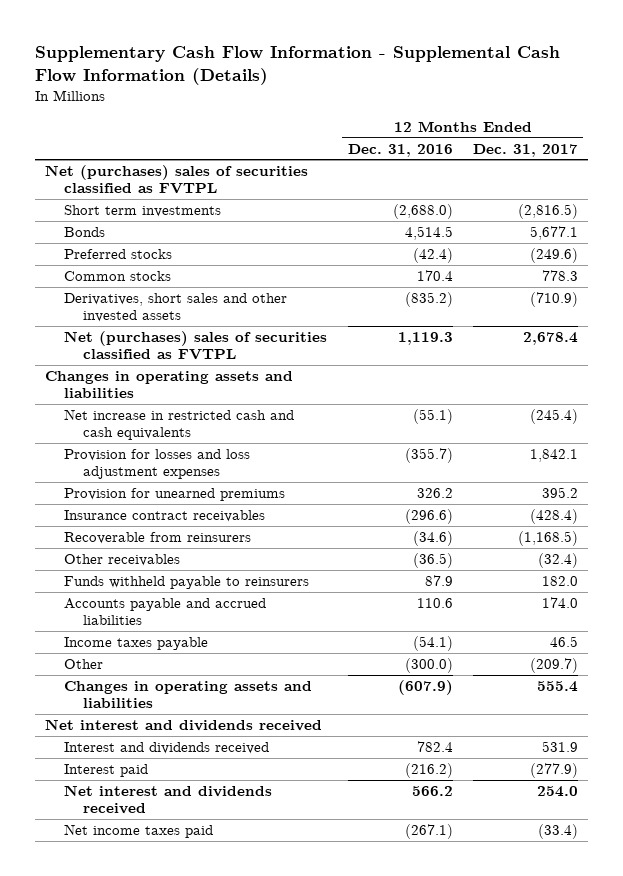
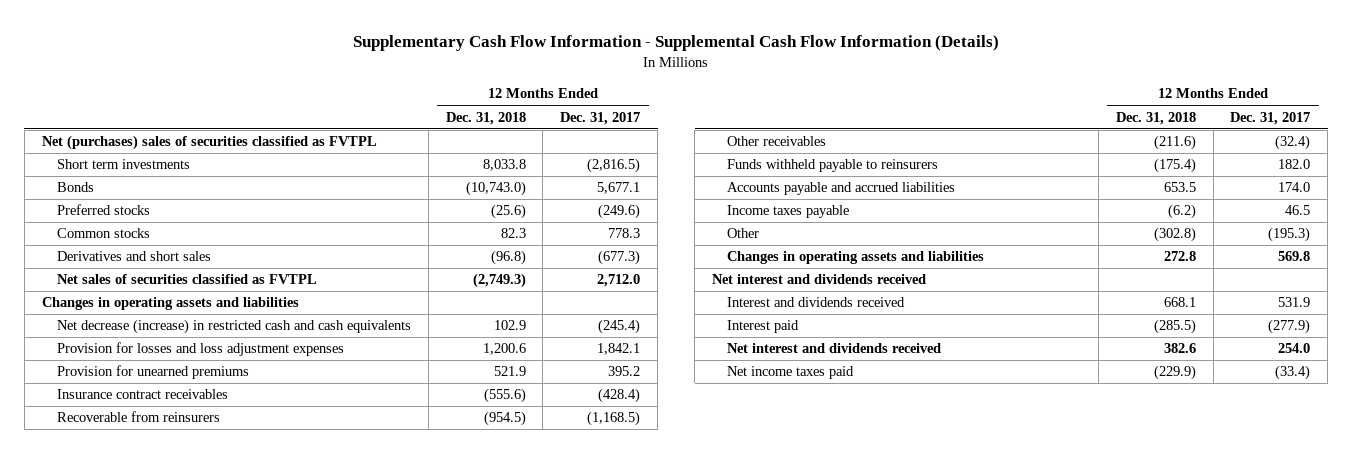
- | 12 Months Ended Dec. 31, 2016 | 12 Months Ended Dec. 31, 2017
+ | 12 Months Ended Dec. 31, 2018 | 12 Months Ended Dec. 31, 2017
- Derivatives, short sales and other invested assets | (835.2) | (710.9)
- Net (purchases) sales of securities classified as FVTPL | 1,119.3 | 2,678.4
+ Derivatives and short sales | (96.8) | (677.3)
+ Net sales of securities classified as FVTPL | (2,749.3) | 2,712.0
- Net increase in restricted cash and cash equivalents | (55.1) | (245.4)
+ Net decrease (increase) in restricted cash and cash equivalents | 102.9 | (245.4)
- Other | (300.0) | (209.7)
- Changes in operating assets and liabilities | (607.9) | 555.4
+ Other | (302.8) | (195.3)
+ Changes in operating assets and liabilities | 272.8 | 569.8

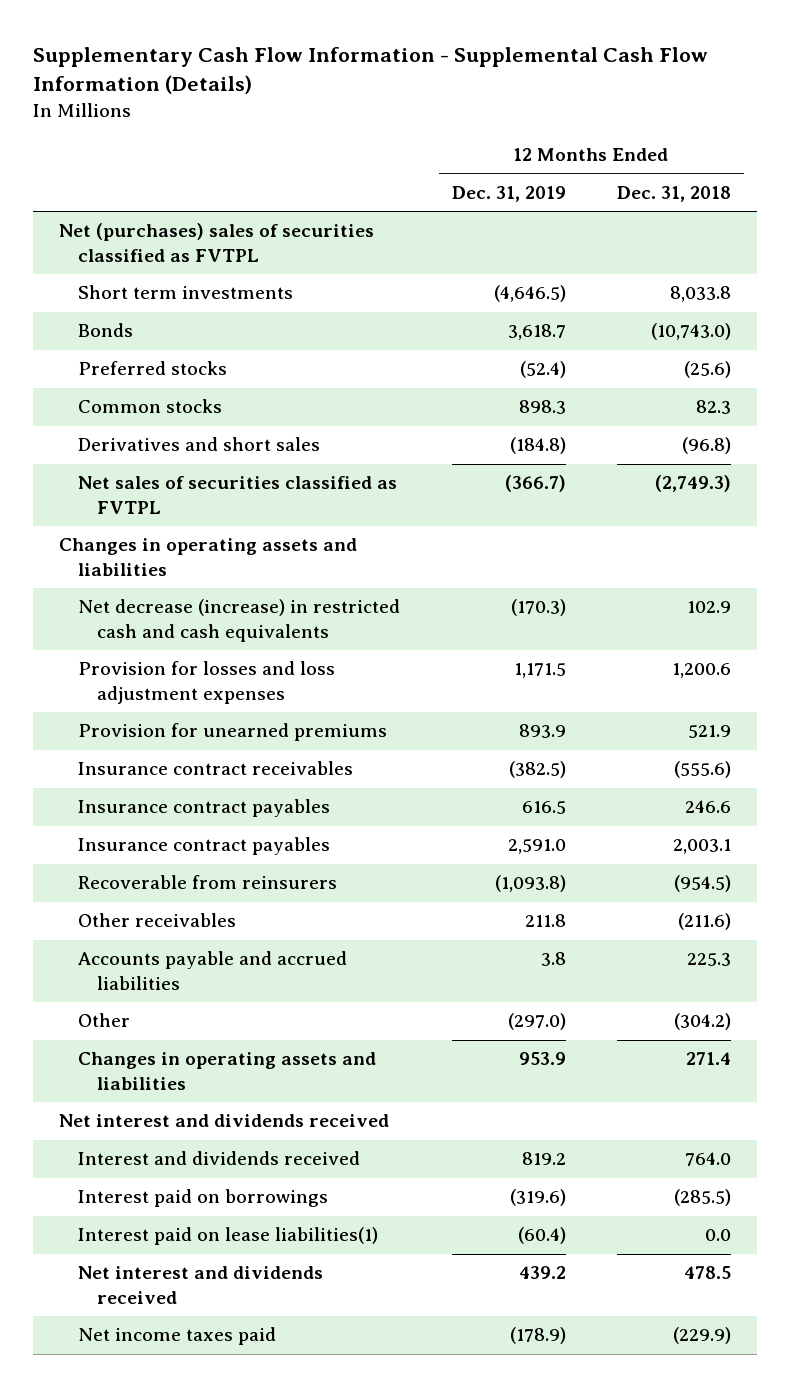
- | 12 Months Ended Dec. 31, 2018 | 12 Months Ended Dec. 31, 2017
+ | 12 Months Ended Dec. 31, 2019 | 12 Months Ended Dec. 31, 2018
+ Insurance contract payables | 616.5 | 246.6
+ Insurance contract payables | 2,591.0 | 2,003.1
- Funds withheld payable to reinsurers | (175.4) | 182.0
- Accounts payable and accrued liabilities | 653.5 | 174.0
- Income taxes payable | (6.2) | 46.5
- Other | (302.8) | (195.3)
- Changes in operating assets and liabilities | 272.8 | 569.8
+ Accounts payable and accrued liabilities | 3.8 | 225.3
+ Other | (297.0) | (304.2)
+ Changes in operating assets and liabilities | 953.9 | 271.4
- Interest and dividends received | 668.1 | 531.9
- Interest paid | (285.5) | (277.9)
- Net interest and dividends received | 382.6 | 254.0
+ Interest and dividends received | 819.2 | 764.0
+ Interest paid on borrowings | (319.6) | (285.5)
+ Interest paid on lease liabilities(1) | (60.4) | 0.0
+ Net interest and dividends received | 439.2 | 478.5

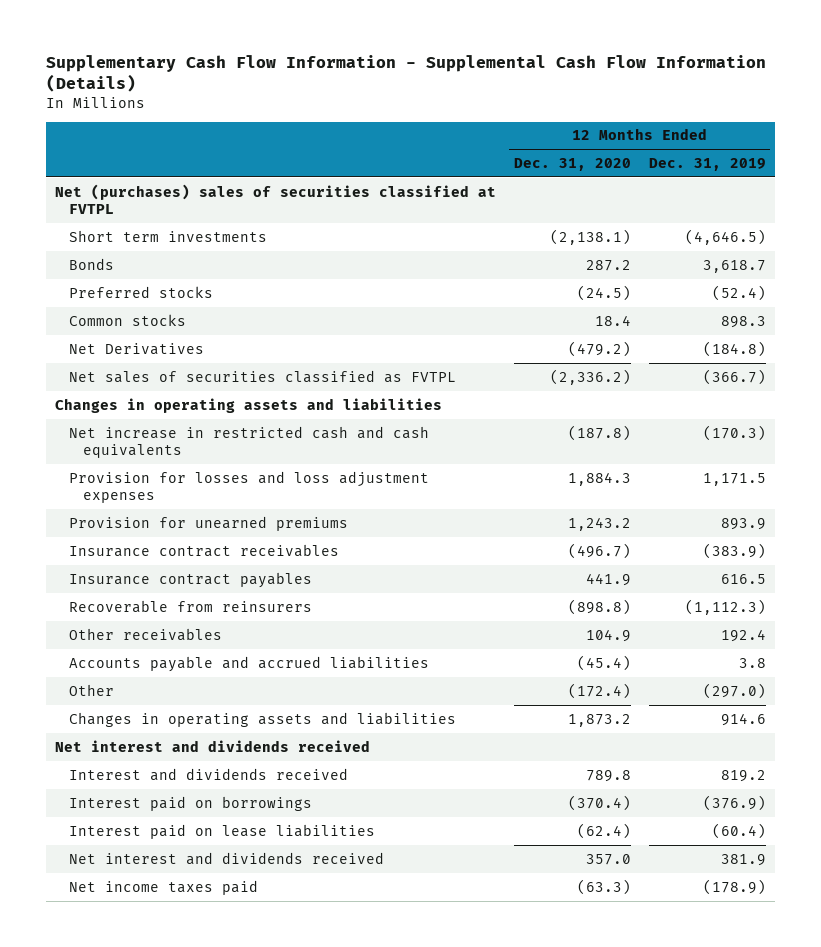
- | 12 Months Ended Dec. 31, 2019 | 12 Months Ended Dec. 31, 2018
+ | 12 Months Ended Dec. 31, 2020 | 12 Months Ended Dec. 31, 2019
- Net (purchases) sales of securities classified as FVTPL
+ Net (purchases) sales of securities classified at FVTPL
- Derivatives and short sales | (184.8) | (96.8)
+ Net Derivatives | (479.2) | (184.8)
- Net decrease (increase) in restricted cash and cash equivalents | (170.3) | 102.9
+ Net increase in restricted cash and cash equivalents | (187.8) | (170.3)
- Insurance contract receivables | (382.5) | (555.6)
+ Insurance contract receivables | (496.7) | (383.9)
- Insurance contract payables | 2,591.0 | 2,003.1
- Recoverable from reinsurers | (1,093.8) | (954.5)
- Other receivables | 211.8 | (211.6)
+ Recoverable from reinsurers | (898.8) | (1,112.3)
+ Other receivables | 104.9 | 192.4
- Changes in operating assets and liabilities | 953.9 | 271.4
+ Changes in operating assets and liabilities | 1,873.2 | 914.6
- Interest paid on borrowings | (319.6) | (285.5)
- Interest paid on lease liabilities(1) | (60.4) | 0.0
- Net interest and dividends received | 439.2 | 478.5
+ Interest paid on borrowings | (370.4) | (376.9)
+ Interest paid on lease liabilities | (62.4) | (60.4)
+ Net interest and dividends received | 357.0 | 381.9

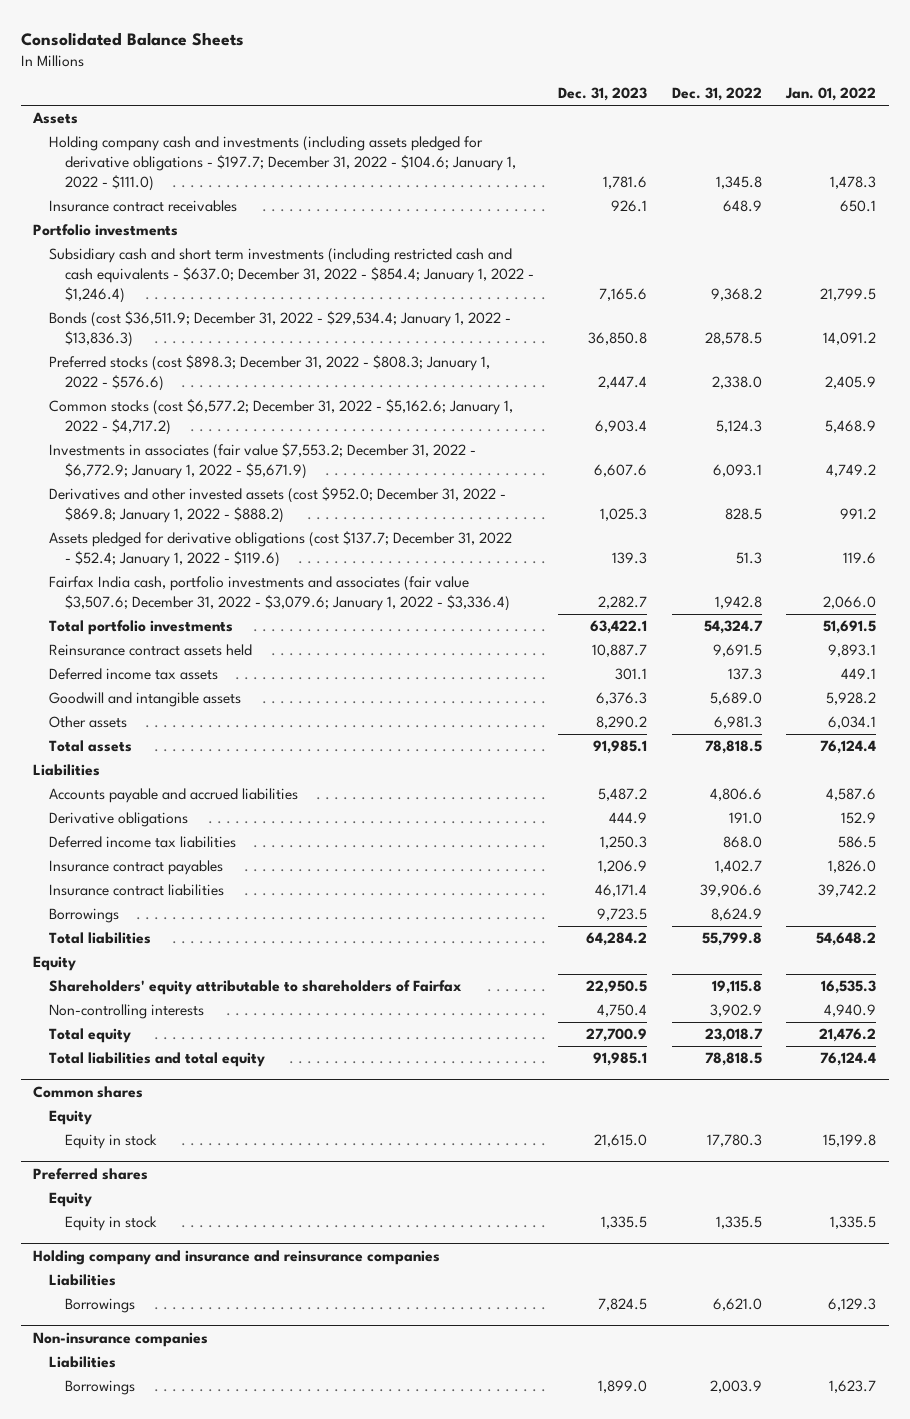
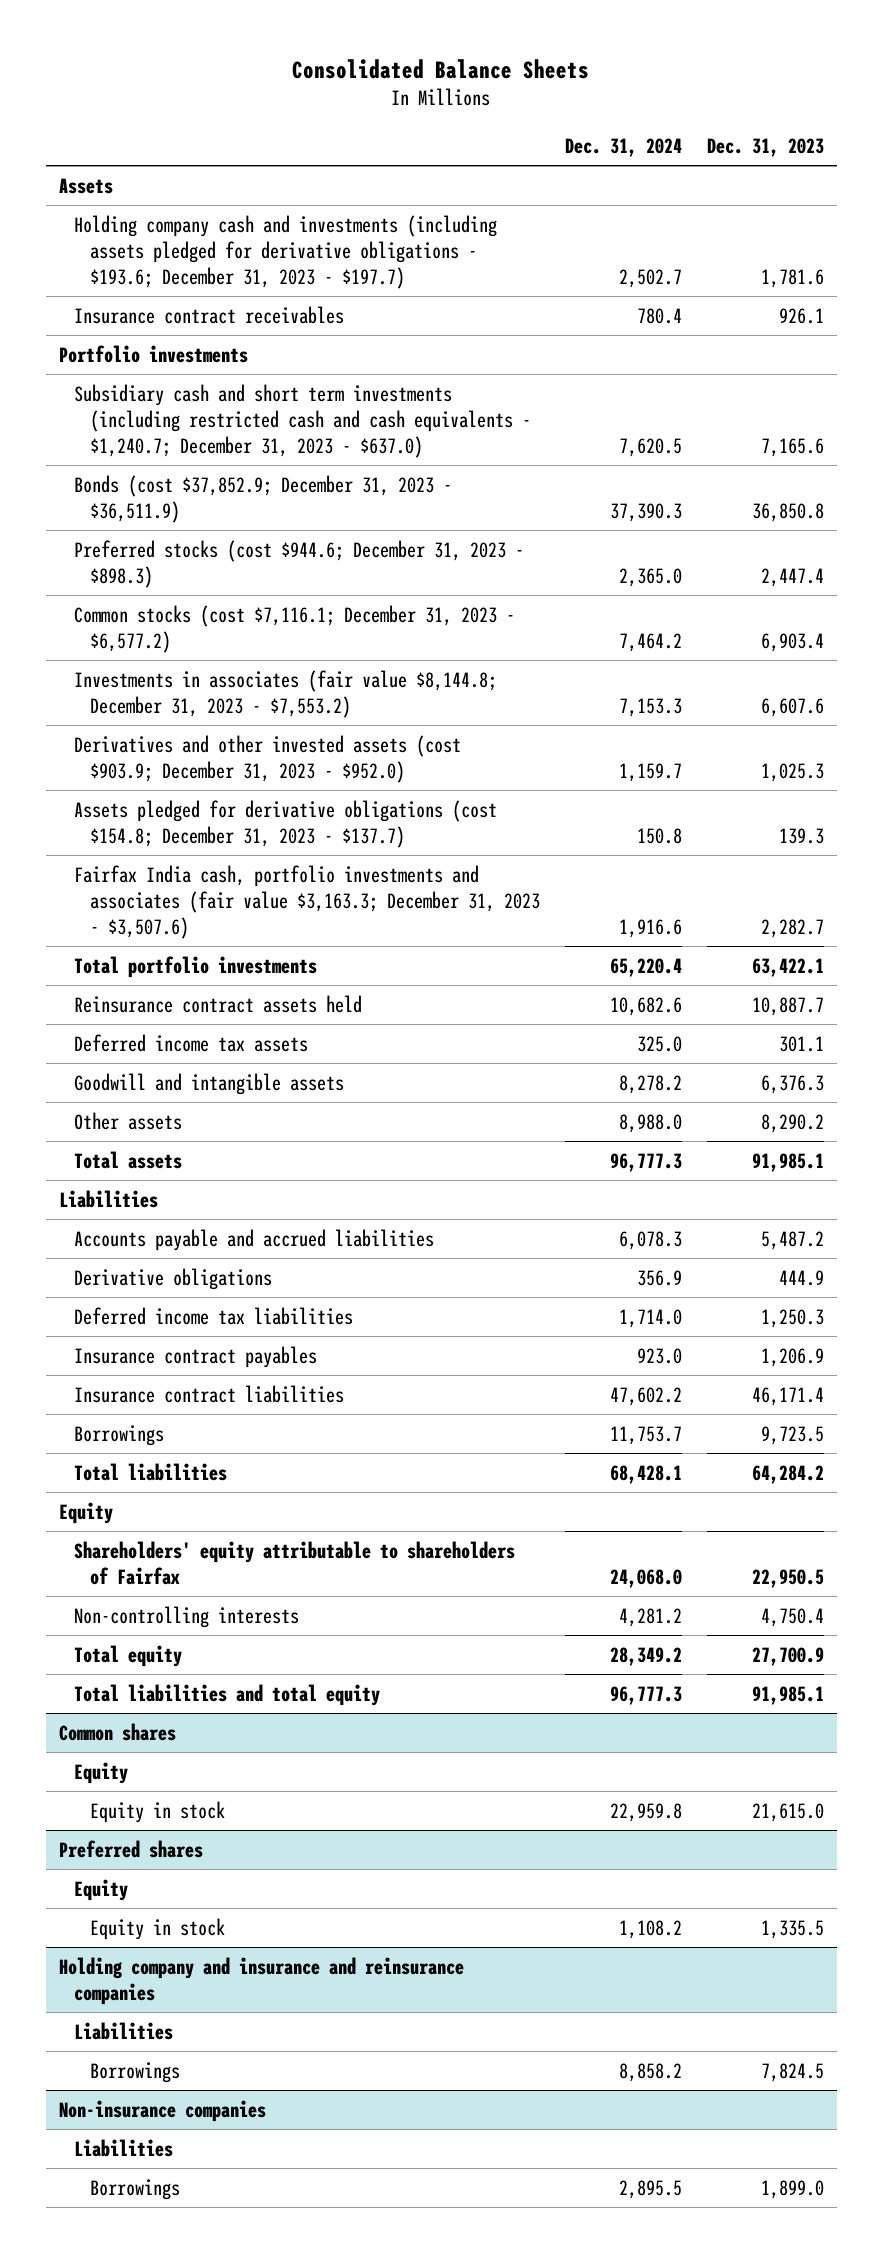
- | Dec. 31, 2023 | Dec. 31, 2022 | Jan. 01, 2022
+ | Dec. 31, 2024 | Dec. 31, 2023
- Holding company cash and investments (including assets pledged for derivative obligations - $197.7; December 31, 2022 - $104.6; January 1, 2022 - $111.0) | 1,781.6 | 1,345.8 | 1,478.3
+ Holding company cash and investments (including assets pledged for derivative obligations - $193.6; December 31, 2023 - $197.7) | 2,502.7 | 1,781.6
- Subsidiary cash and short term investments (including restricted cash and cash equivalents - $637.0; December 31, 2022 - $854.4; January 1, 2022 - $1,246.4) | 7,165.6 | 9,368.2 | 21,799.5
- Bonds (cost $36,511.9; December 31, 2022 - $29,534.4; January 1, 2022 - $13,836.3) | 36,850.8 | 28,578.5 | 14,091.2
- Preferred stocks (cost $898.3; December 31, 2022 - $808.3; January 1, 2022 - $576.6) | 2,447.4 | 2,338.0 | 2,405.9
- Common stocks (cost $6,577.2; December 31, 2022 - $5,162.6; January 1, 2022 - $4,717.2) | 6,903.4 | 5,124.3 | 5,468.9
- Investments in associates (fair value $7,553.2; December 31, 2022 - $6,772.9; January 1, 2022 - $5,671.9) | 6,607.6 | 6,093.1 | 4,749.2
- Derivatives and other invested assets (cost $952.0; December 31, 2022 - $869.8; January 1, 2022 - $888.2) | 1,025.3 | 828.5 | 991.2
- Assets pledged for derivative obligations (cost $137.7; December 31, 2022 - $52.4; January 1, 2022 - $119.6) | 139.3 | 51.3 | 119.6
- Fairfax India cash, portfolio investments and associates (fair value $3,507.6; December 31, 2022 - $3,079.6; January 1, 2022 - $3,336.4) | 2,282.7 | 1,942.8 | 2,066.0
+ Subsidiary cash and short term investments (including restricted cash and cash equivalents - $1,240.7; December 31, 2023 - $637.0) | 7,620.5 | 7,165.6
+ Bonds (cost $37,852.9; December 31, 2023 - $36,511.9) | 37,390.3 | 36,850.8
+ Preferred stocks (cost $944.6; December 31, 2023 - $898.3) | 2,365.0 | 2,447.4
+ Common stocks (cost $7,116.1; December 31, 2023 - $6,577.2) | 7,464.2 | 6,903.4
+ Investments in associates (fair value $8,144.8; December 31, 2023 - $7,553.2) | 7,153.3 | 6,607.6
+ Derivatives and other invested assets (cost $903.9; December 31, 2023 - $952.0) | 1,159.7 | 1,025.3
+ Assets pledged for derivative obligations (cost $154.8; December 31, 2023 - $137.7) | 150.8 | 139.3
+ Fairfax India cash, portfolio investments and associates (fair value $3,163.3; December 31, 2023 - $3,507.6) | 1,916.6 | 2,282.7

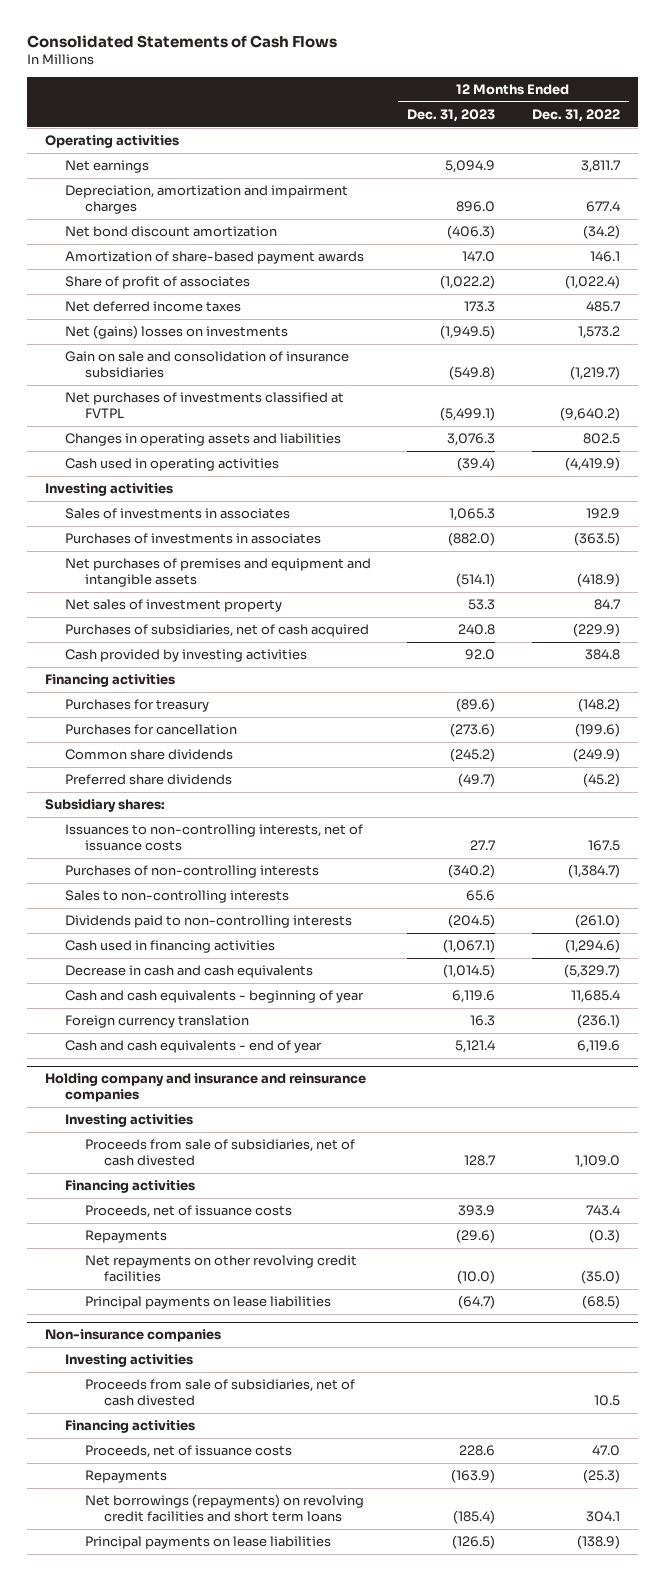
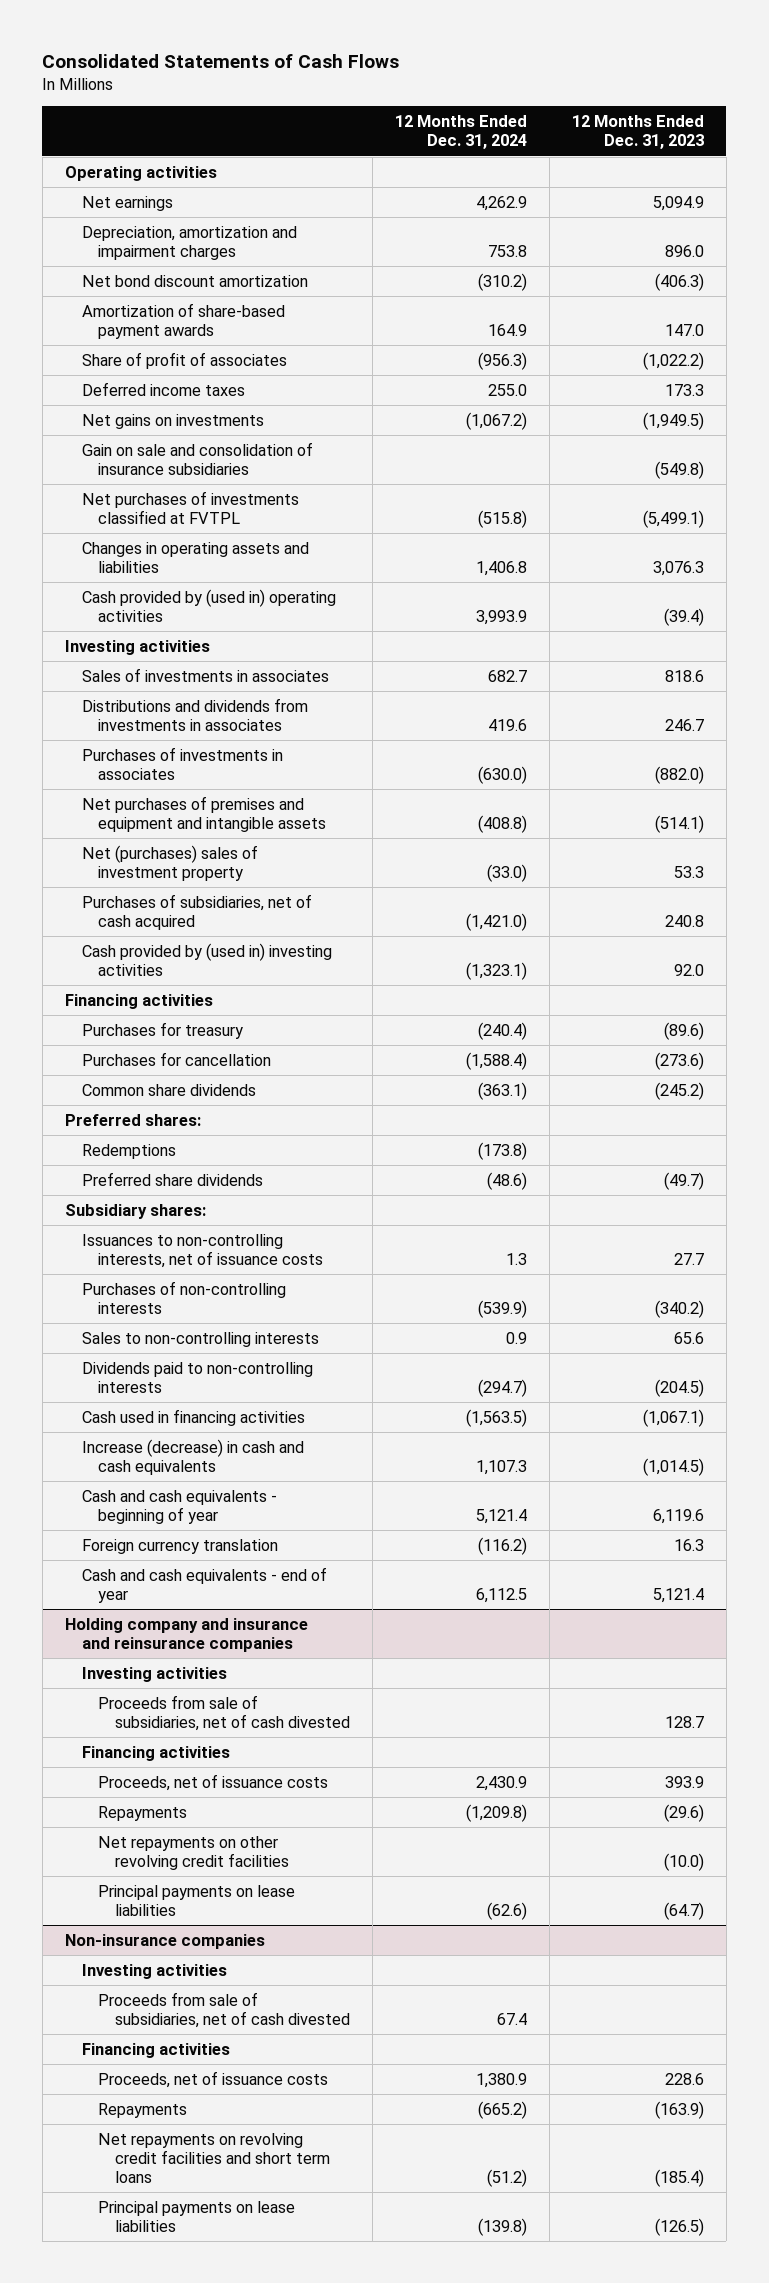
- | 12 Months Ended Dec. 31, 2023 | 12 Months Ended Dec. 31, 2022
+ | 12 Months Ended Dec. 31, 2024 | 12 Months Ended Dec. 31, 2023
- Net deferred income taxes | 173.3 | 485.7
- Net (gains) losses on investments | (1,949.5) | 1,573.2
+ Deferred income taxes | 255.0 | 173.3
+ Net gains on investments | (1,067.2) | (1,949.5)
- Cash used in operating activities | (39.4) | (4,419.9)
+ Cash provided by (used in) operating activities | 3,993.9 | (39.4)
- Sales of investments in associates | 1,065.3 | 192.9
+ Sales of investments in associates | 682.7 | 818.6
+ Distributions and dividends from investments in associates | 419.6 | 246.7
- Net sales of investment property | 53.3 | 84.7
+ Net (purchases) sales of investment property | (33.0) | 53.3
- Cash provided by investing activities | 92.0 | 384.8
+ Cash provided by (used in) investing activities | (1,323.1) | 92.0
+ Preferred shares:
+ Redemptions | (173.8) |
- Decrease in cash and cash equivalents | (1,014.5) | (5,329.7)
+ Increase (decrease) in cash and cash equivalents | 1,107.3 | (1,014.5)
@ Non-insurance companies
- Net borrowings (repayments) on revolving credit facilities and short term loans | (185.4) | 304.1
+ Net repayments on revolving credit facilities and short term loans | (51.2) | (185.4)

